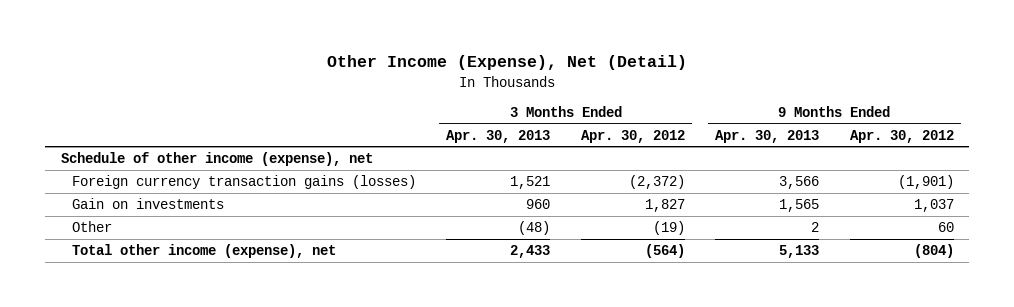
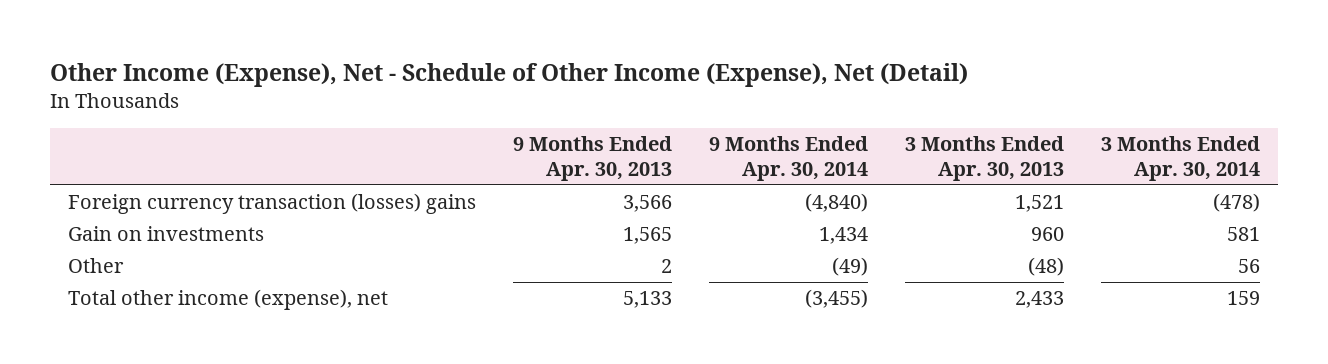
- Other Income (Expense), Net (Detail)
+ Other Income (Expense), Net - Schedule of Other Income (Expense), Net (Detail)
- | 3 Months Ended Apr. 30, 2013 | 3 Months Ended Apr. 30, 2012 | 9 Months Ended Apr. 30, 2013 | 9 Months Ended Apr. 30, 2012
+ | 9 Months Ended Apr. 30, 2013 | 9 Months Ended Apr. 30, 2014 | 3 Months Ended Apr. 30, 2013 | 3 Months Ended Apr. 30, 2014
- Schedule of other income (expense), net
- Foreign currency transaction gains (losses) | 1,521 | (2,372) | 3,566 | (1,901)
+ Foreign currency transaction (losses) gains | 3,566 | (4,840) | 1,521 | (478)

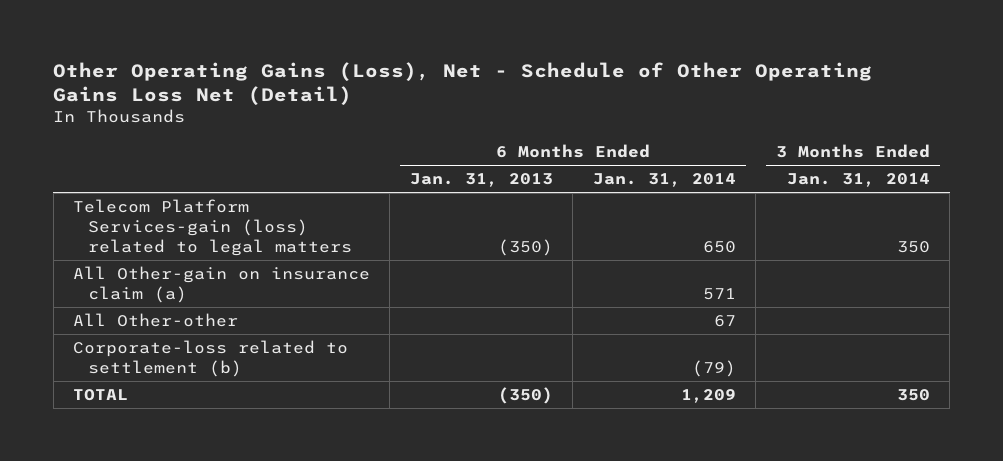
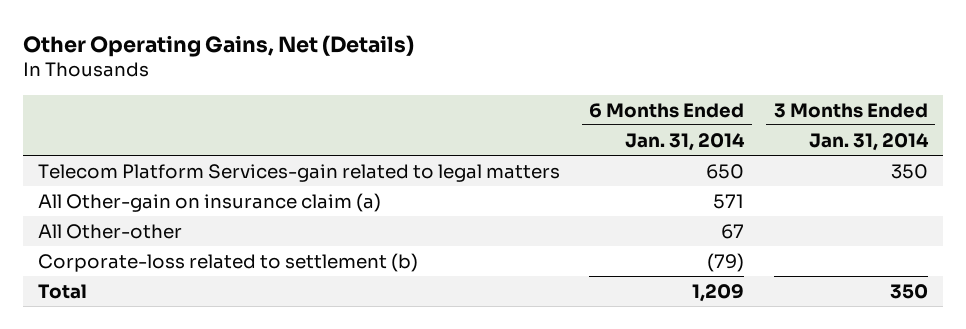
- Other Operating Gains (Loss), Net - Schedule of Other Operating Gains Loss Net (Detail)
+ Other Operating Gains, Net (Details)
- | 6 Months Ended Jan. 31, 2013 | 6 Months Ended Jan. 31, 2014 | 3 Months Ended Jan. 31, 2014
+ | 6 Months Ended Jan. 31, 2014 | 3 Months Ended Jan. 31, 2014
- Telecom Platform Services-gain (loss) related to legal matters | (350) | 650 | 350
+ Telecom Platform Services-gain related to legal matters | 650 | 350
- TOTAL | (350) | 1,209 | 350
+ Total | 1,209 | 350

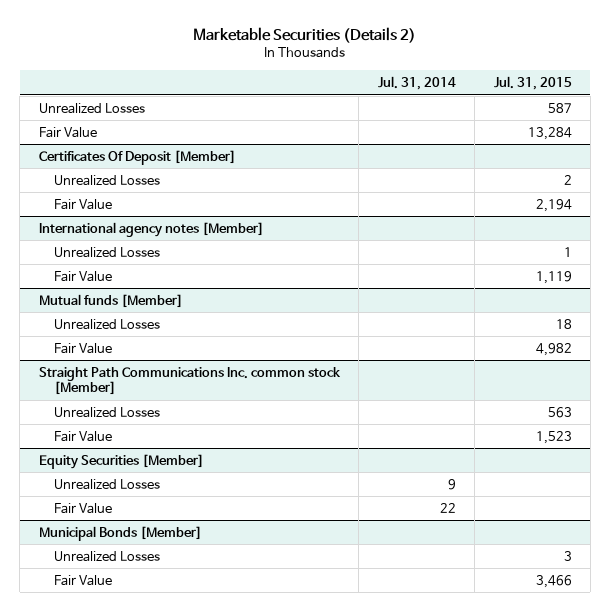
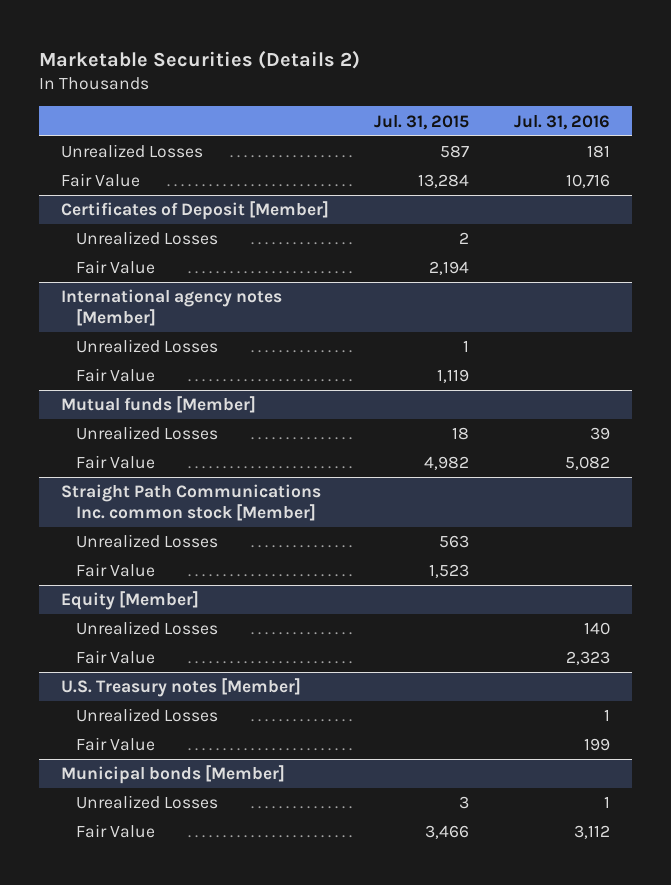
- | Jul. 31, 2014 | Jul. 31, 2015
+ | Jul. 31, 2015 | Jul. 31, 2016
- Certificates Of Deposit [Member]
+ Certificates of Deposit [Member]
- Equity Securities [Member]
+ Equity [Member]
- Municipal Bonds [Member]
+ U.S. Treasury notes [Member]
+ Unrealized Losses | | 1
+ Fair Value | | 199
+ Municipal bonds [Member]

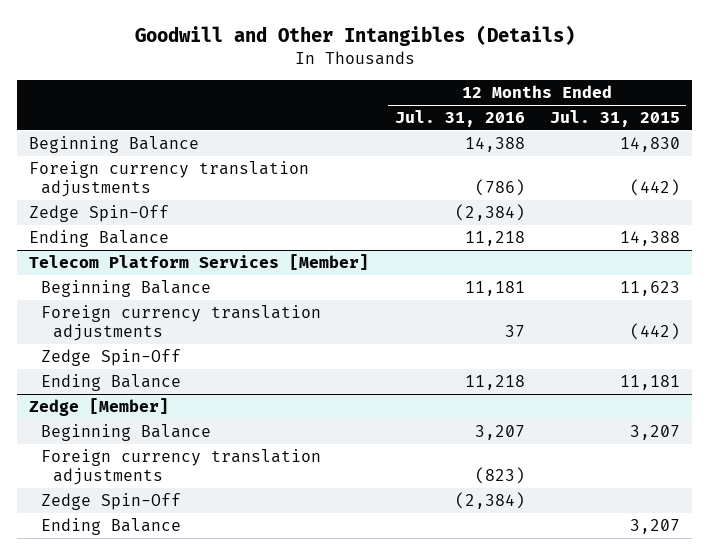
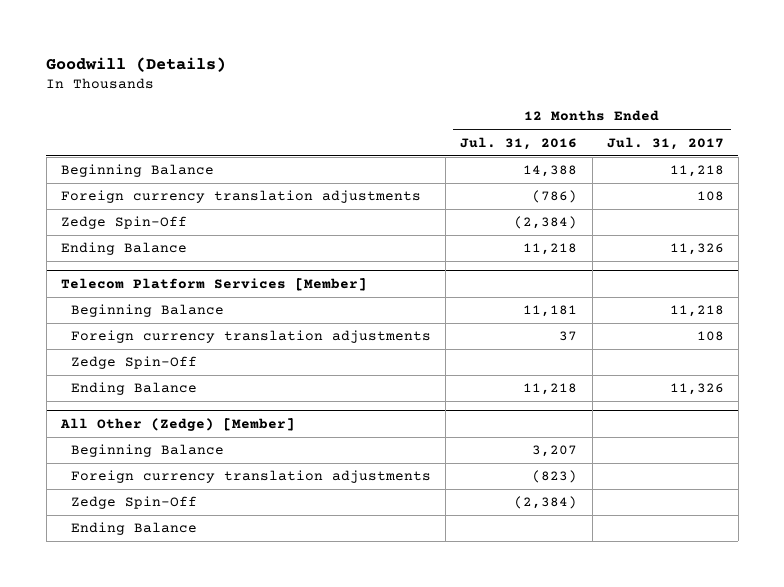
- Goodwill and Other Intangibles (Details)
+ Goodwill (Details)
- | 12 Months Ended Jul. 31, 2016 | 12 Months Ended Jul. 31, 2015
+ | 12 Months Ended Jul. 31, 2016 | 12 Months Ended Jul. 31, 2017
- Zedge [Member]
+ All Other (Zedge) [Member]

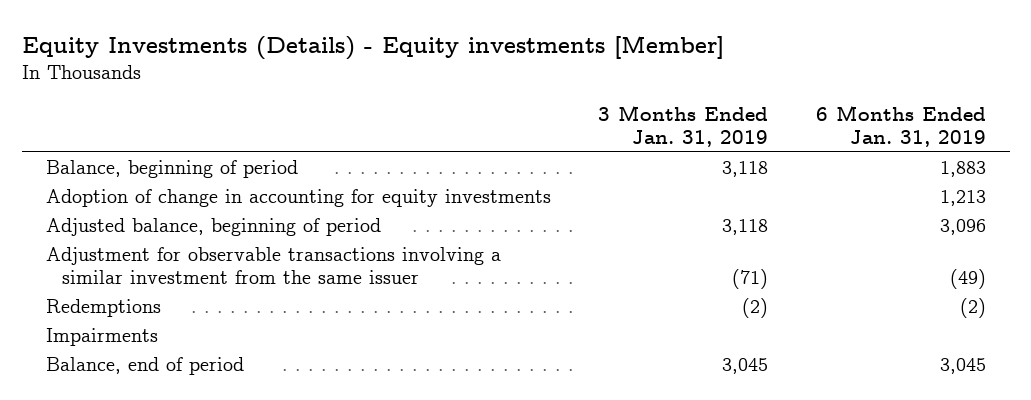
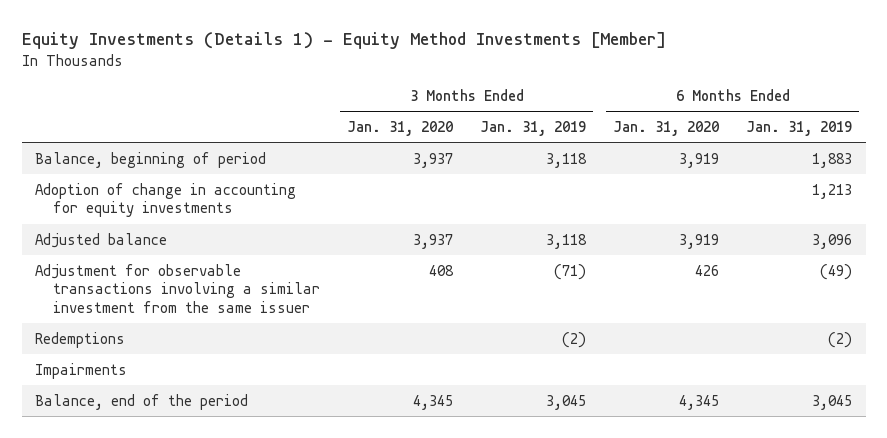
- Equity Investments (Details) - Equity investments [Member]
+ Equity Investments (Details 1) - Equity Method Investments [Member]
- | 3 Months Ended Jan. 31, 2019 | 6 Months Ended Jan. 31, 2019
+ | 3 Months Ended Jan. 31, 2020 | 3 Months Ended Jan. 31, 2019 | 6 Months Ended Jan. 31, 2020 | 6 Months Ended Jan. 31, 2019
- Adjusted balance, beginning of period | 3,118 | 3,096
+ Adjusted balance | 3,937 | 3,118 | 3,919 | 3,096
- Balance, end of period | 3,045 | 3,045
+ Balance, end of the period | 4,345 | 3,045 | 4,345 | 3,045

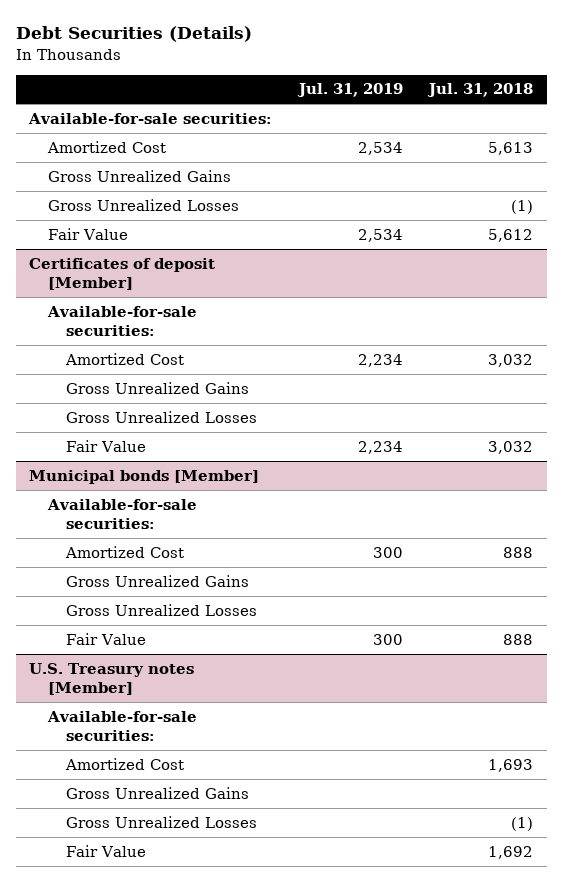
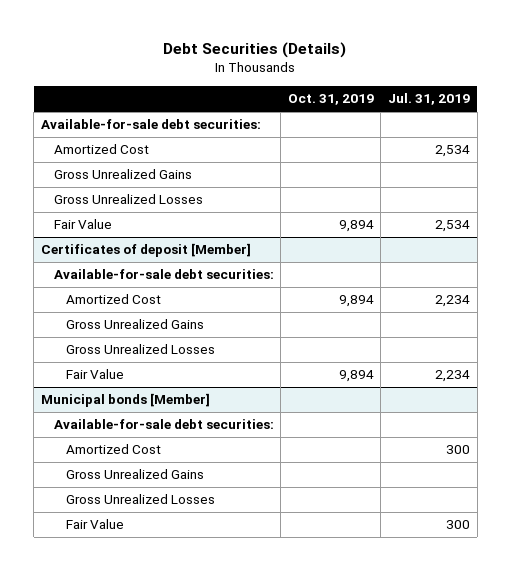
- | Jul. 31, 2019 | Jul. 31, 2018
+ | Oct. 31, 2019 | Jul. 31, 2019
- Available-for-sale securities:
+ Available-for-sale debt securities:
@ Certificates of deposit [Member]
- Available-for-sale securities:
+ Available-for-sale debt securities:
@ Municipal bonds [Member]
- Available-for-sale securities:
+ Available-for-sale debt securities:
- U.S. Treasury notes [Member]
- Available-for-sale securities:
- Amortized Cost | | 1,693
- Gross Unrealized Gains
- Gross Unrealized Losses | | (1)
- Fair Value | | 1,692

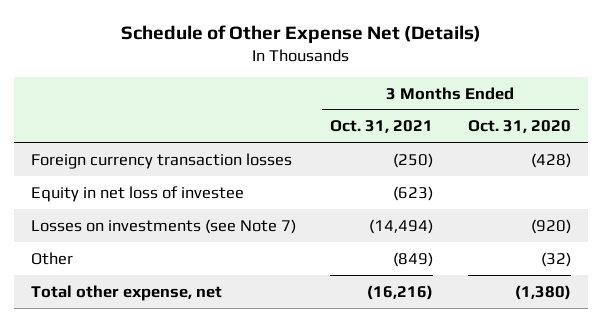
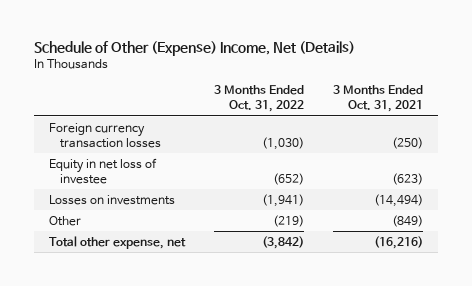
- Schedule of Other Expense Net (Details)
+ Schedule of Other (Expense) Income, Net (Details)
- | 3 Months Ended Oct. 31, 2021 | 3 Months Ended Oct. 31, 2020
+ | 3 Months Ended Oct. 31, 2022 | 3 Months Ended Oct. 31, 2021
- Losses on investments (see Note 7) | (14,494) | (920)
+ Losses on investments | (1,941) | (14,494)

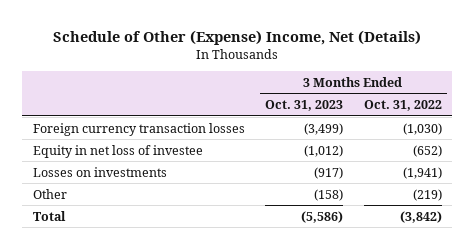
- | 3 Months Ended Oct. 31, 2022 | 3 Months Ended Oct. 31, 2021
+ | 3 Months Ended Oct. 31, 2023 | 3 Months Ended Oct. 31, 2022
- Total other expense, net | (3,842) | (16,216)
+ Total | (5,586) | (3,842)

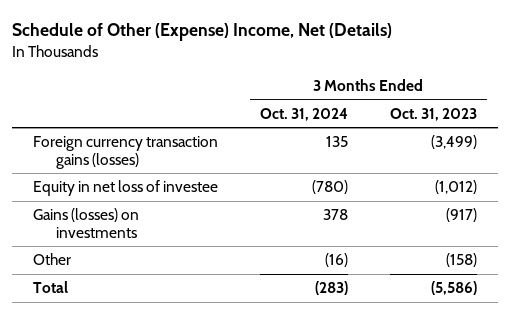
- | 3 Months Ended Oct. 31, 2023 | 3 Months Ended Oct. 31, 2022
+ | 3 Months Ended Oct. 31, 2024 | 3 Months Ended Oct. 31, 2023
- Foreign currency transaction losses | (3,499) | (1,030)
+ Foreign currency transaction gains (losses) | 135 | (3,499)
- Losses on investments | (917) | (1,941)
+ Gains (losses) on investments | 378 | (917)

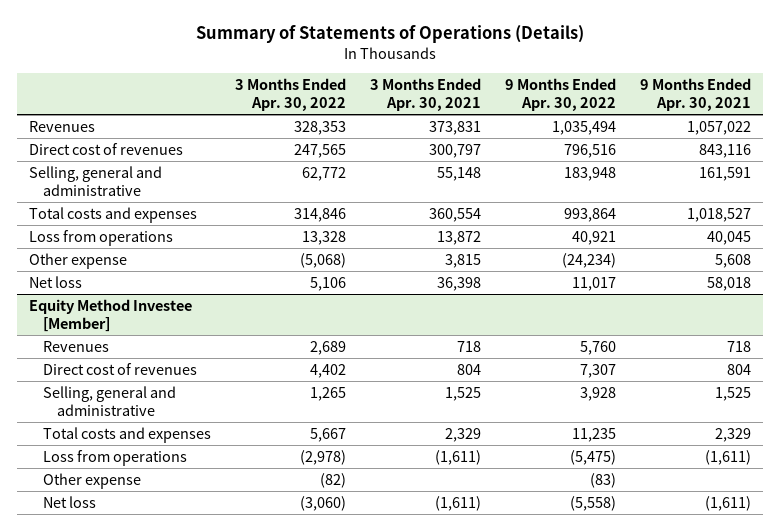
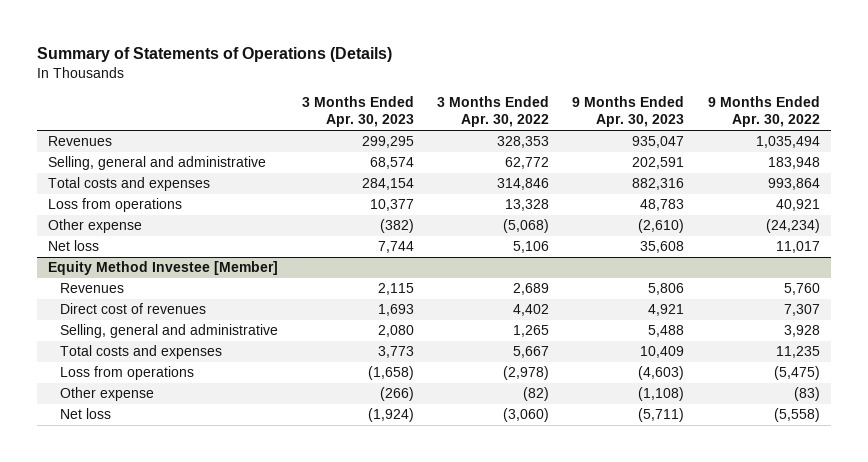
- | 3 Months Ended Apr. 30, 2022 | 3 Months Ended Apr. 30, 2021 | 9 Months Ended Apr. 30, 2022 | 9 Months Ended Apr. 30, 2021
+ | 3 Months Ended Apr. 30, 2023 | 3 Months Ended Apr. 30, 2022 | 9 Months Ended Apr. 30, 2023 | 9 Months Ended Apr. 30, 2022
- Direct cost of revenues | 247,565 | 300,797 | 796,516 | 843,116

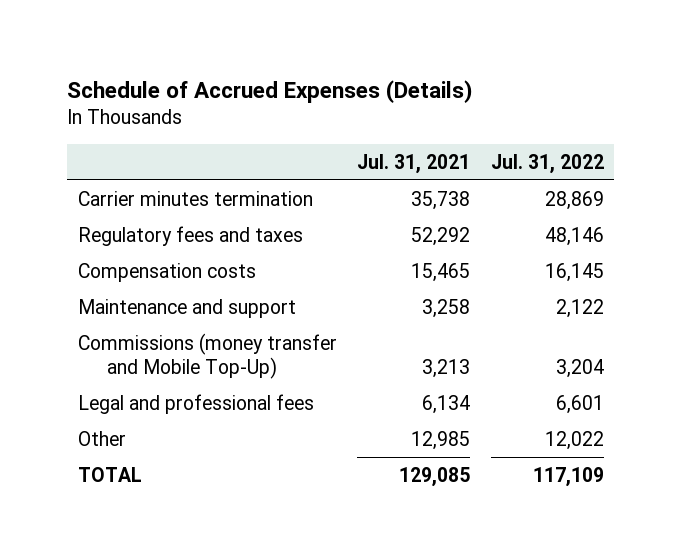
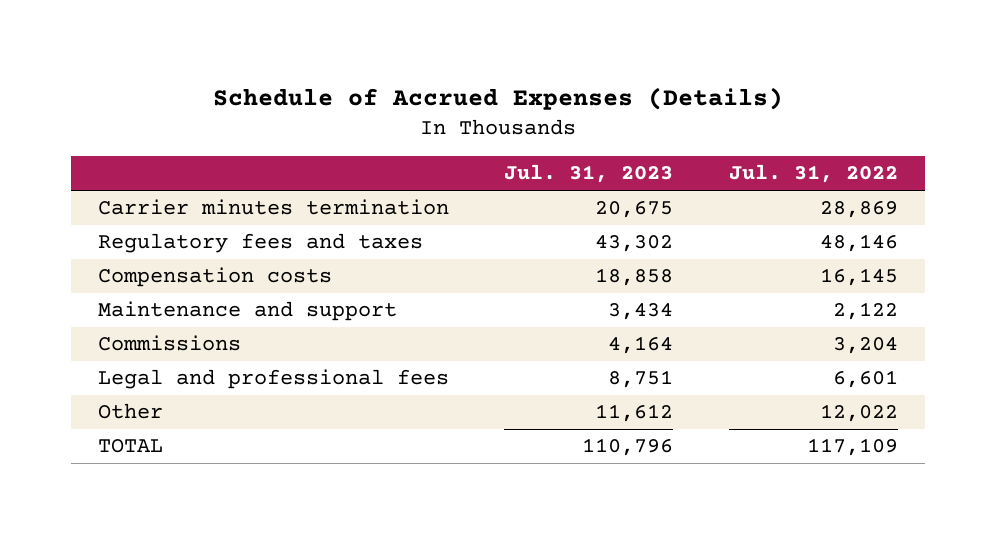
- | Jul. 31, 2021 | Jul. 31, 2022
+ | Jul. 31, 2023 | Jul. 31, 2022
- Commissions (money transfer and Mobile Top-Up) | 3,213 | 3,204
+ Commissions | 4,164 | 3,204

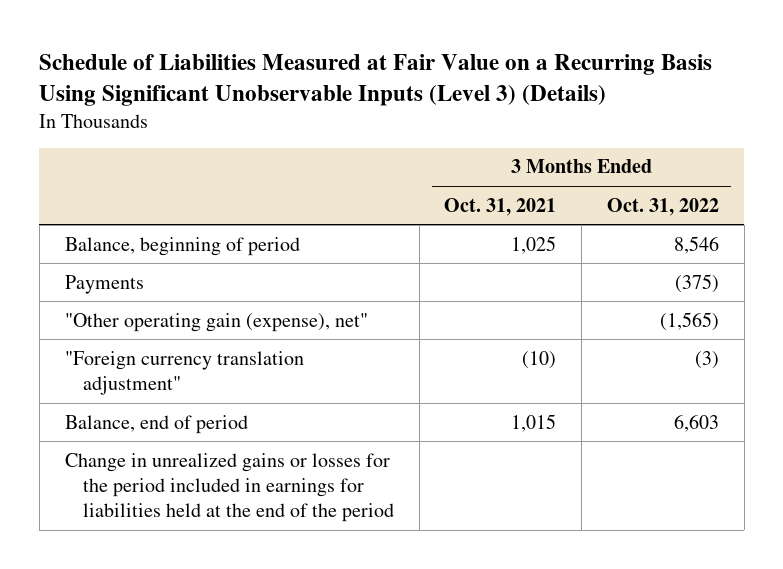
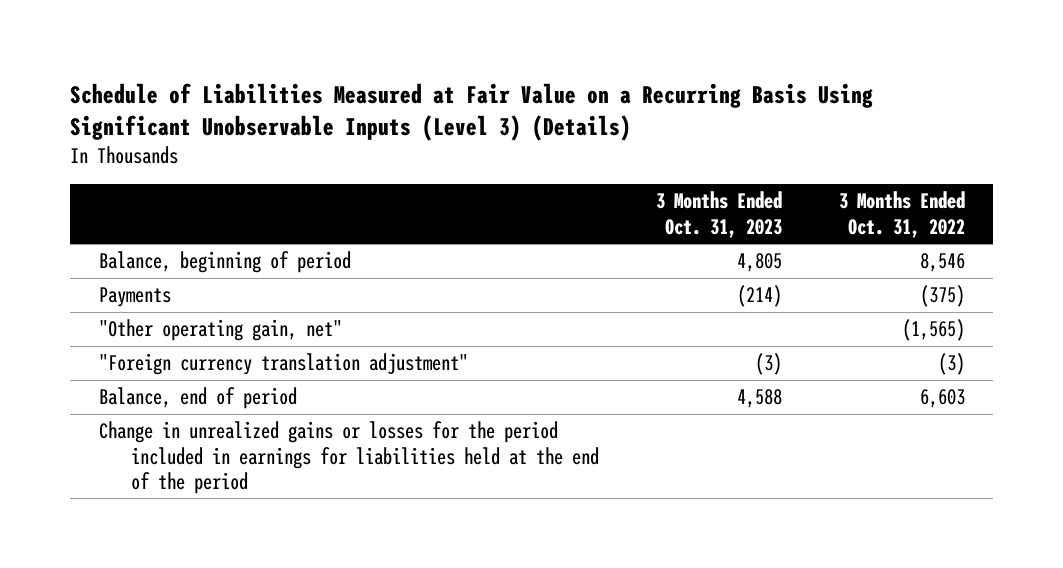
- | 3 Months Ended Oct. 31, 2021 | 3 Months Ended Oct. 31, 2022
+ | 3 Months Ended Oct. 31, 2023 | 3 Months Ended Oct. 31, 2022
- "Other operating gain (expense), net" | | (1,565)
+ "Other operating gain, net" | | (1,565)

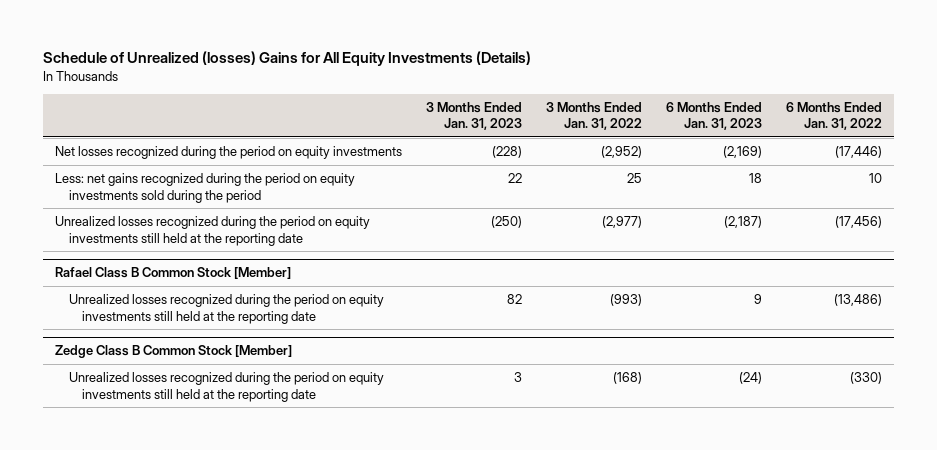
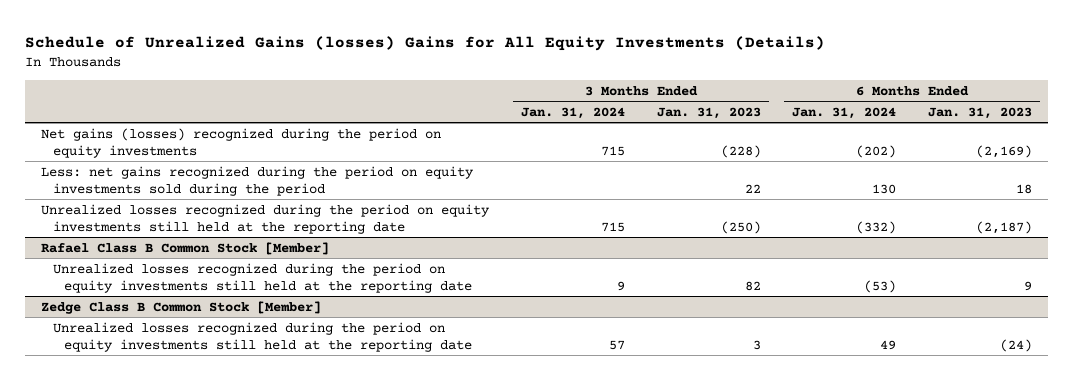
- Schedule of Unrealized (losses) Gains for All Equity Investments (Details)
+ Schedule of Unrealized Gains (losses) Gains for All Equity Investments (Details)
- | 3 Months Ended Jan. 31, 2023 | 3 Months Ended Jan. 31, 2022 | 6 Months Ended Jan. 31, 2023 | 6 Months Ended Jan. 31, 2022
+ | 3 Months Ended Jan. 31, 2024 | 3 Months Ended Jan. 31, 2023 | 6 Months Ended Jan. 31, 2024 | 6 Months Ended Jan. 31, 2023
- Net losses recognized during the period on equity investments | (228) | (2,952) | (2,169) | (17,446)
+ Net gains (losses) recognized during the period on equity investments | 715 | (228) | (202) | (2,169)

